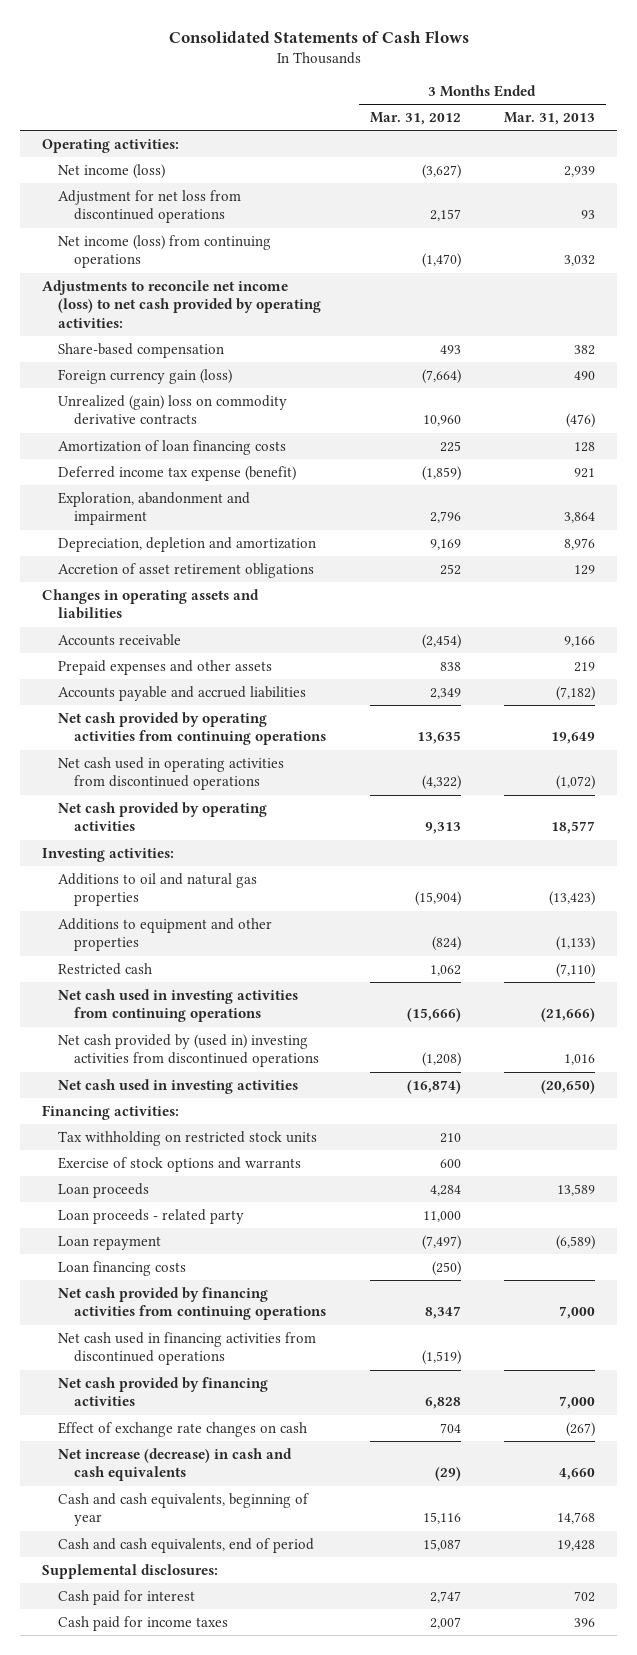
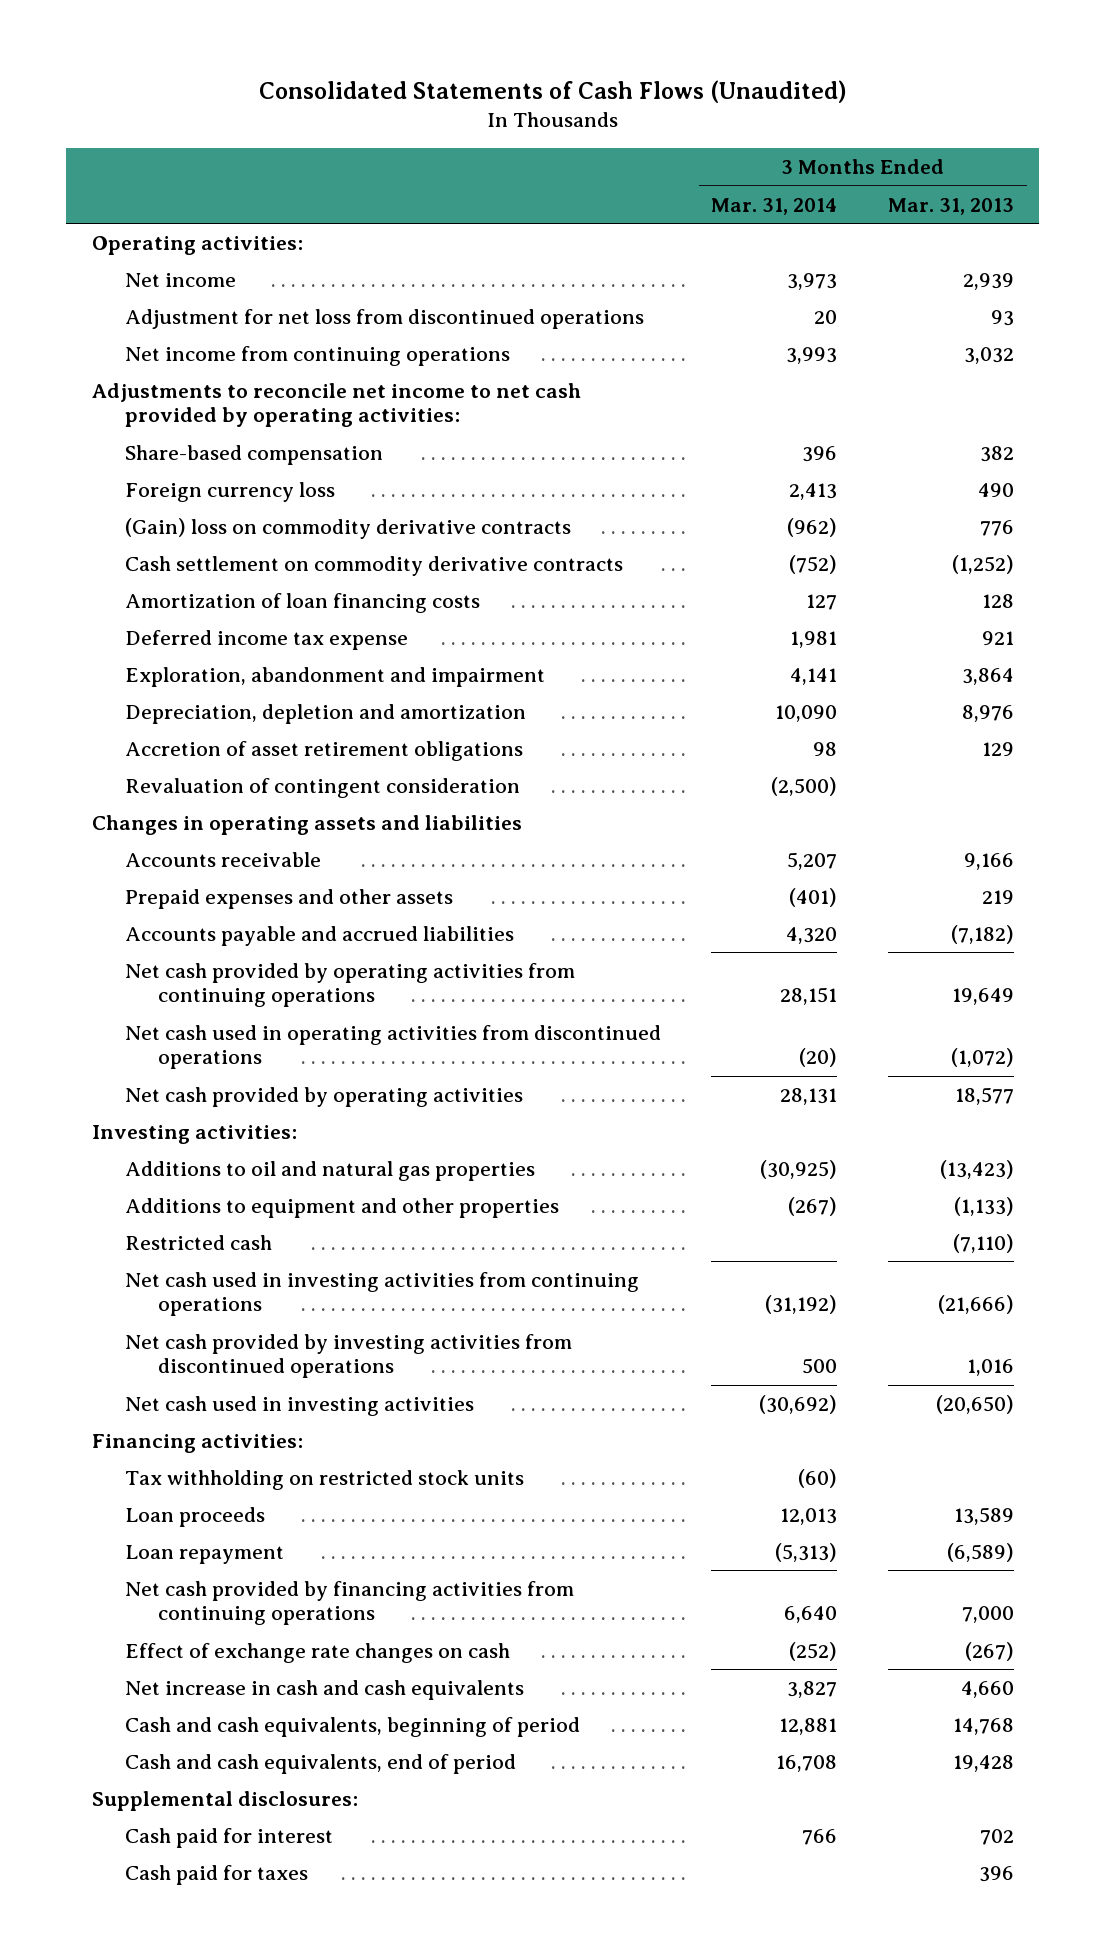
- Consolidated Statements of Cash Flows
+ Consolidated Statements of Cash Flows (Unaudited)
- | 3 Months Ended Mar. 31, 2012 | 3 Months Ended Mar. 31, 2013
+ | 3 Months Ended Mar. 31, 2014 | 3 Months Ended Mar. 31, 2013
- Net income (loss) | (3,627) | 2,939
+ Net income | 3,973 | 2,939
- Net income (loss) from continuing operations | (1,470) | 3,032
- Adjustments to reconcile net income (loss) to net cash provided by operating activities:
+ Net income from continuing operations | 3,993 | 3,032
+ Adjustments to reconcile net income to net cash provided by operating activities:
- Foreign currency gain (loss) | (7,664) | 490
- Unrealized (gain) loss on commodity derivative contracts | 10,960 | (476)
+ Foreign currency loss | 2,413 | 490
+ (Gain) loss on commodity derivative contracts | (962) | 776
+ Cash settlement on commodity derivative contracts | (752) | (1,252)
- Deferred income tax expense (benefit) | (1,859) | 921
+ Deferred income tax expense | 1,981 | 921
+ Revaluation of contingent consideration | (2,500) |
- Net cash provided by (used in) investing activities from discontinued operations | (1,208) | 1,016
+ Net cash provided by investing activities from discontinued operations | 500 | 1,016
- Exercise of stock options and warrants | 600 |
- Loan proceeds - related party | 11,000 |
- Loan financing costs | (250) |
- Net cash used in financing activities from discontinued operations | (1,519) |
- Net cash provided by financing activities | 6,828 | 7,000
- Net increase (decrease) in cash and cash equivalents | (29) | 4,660
- Cash and cash equivalents, beginning of year | 15,116 | 14,768
+ Net increase in cash and cash equivalents | 3,827 | 4,660
+ Cash and cash equivalents, beginning of period | 12,881 | 14,768
- Cash paid for income taxes | 2,007 | 396
+ Cash paid for taxes | | 396

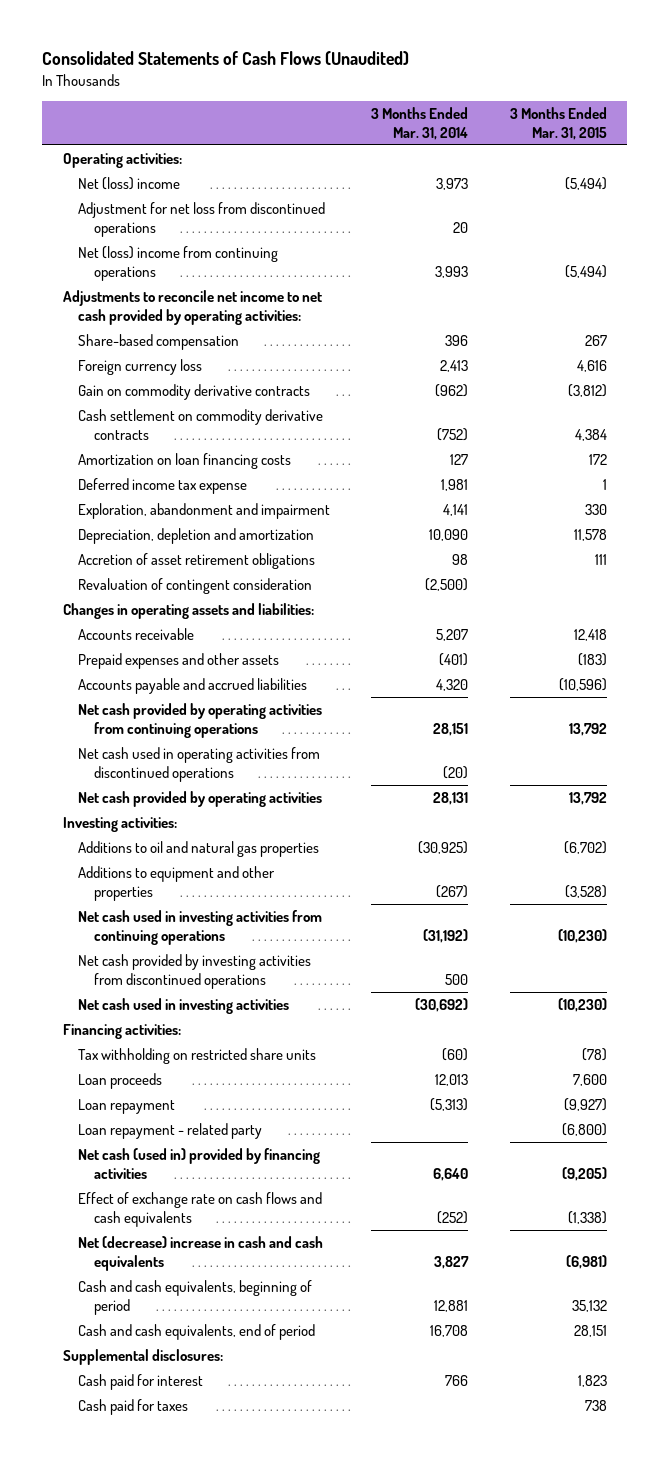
- | 3 Months Ended Mar. 31, 2014 | 3 Months Ended Mar. 31, 2013
+ | 3 Months Ended Mar. 31, 2014 | 3 Months Ended Mar. 31, 2015
- Net income | 3,973 | 2,939
+ Net (loss) income | 3,973 | (5,494)
- Net income from continuing operations | 3,993 | 3,032
+ Net (loss) income from continuing operations | 3,993 | (5,494)
- (Gain) loss on commodity derivative contracts | (962) | 776
+ Gain on commodity derivative contracts | (962) | (3,812)
- Amortization of loan financing costs | 127 | 128
+ Amortization on loan financing costs | 127 | 172
- Changes in operating assets and liabilities
+ Changes in operating assets and liabilities:
- Restricted cash | | (7,110)
- Tax withholding on restricted stock units | (60) |
+ Tax withholding on restricted share units | (60) | (78)
- Net cash provided by financing activities from continuing operations | 6,640 | 7,000
- Effect of exchange rate changes on cash | (252) | (267)
- Net increase in cash and cash equivalents | 3,827 | 4,660
+ Loan repayment - related party | | (6,800)
+ Net cash (used in) provided by financing activities | 6,640 | (9,205)
+ Effect of exchange rate on cash flows and cash equivalents | (252) | (1,338)
+ Net (decrease) increase in cash and cash equivalents | 3,827 | (6,981)

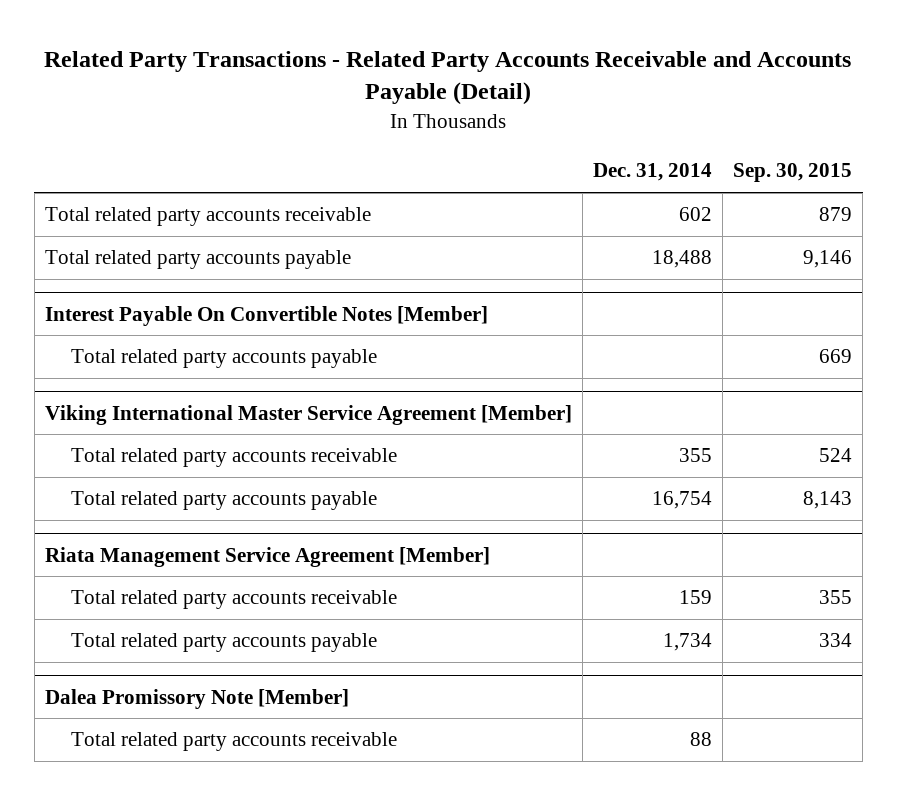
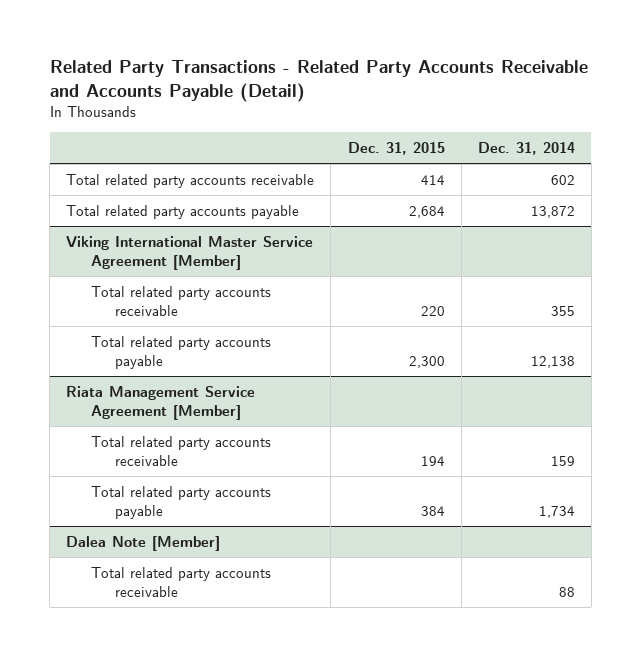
- | Dec. 31, 2014 | Sep. 30, 2015
+ | Dec. 31, 2015 | Dec. 31, 2014
- Total related party accounts payable | 18,488 | 9,146
- Interest Payable On Convertible Notes [Member]
- Total related party accounts payable | | 669
+ Total related party accounts payable | 2,684 | 13,872
@ Viking International Master Service Agreement [Member]
- Total related party accounts payable | 16,754 | 8,143
+ Total related party accounts payable | 2,300 | 12,138
- Dalea Promissory Note [Member]
+ Dalea Note [Member]

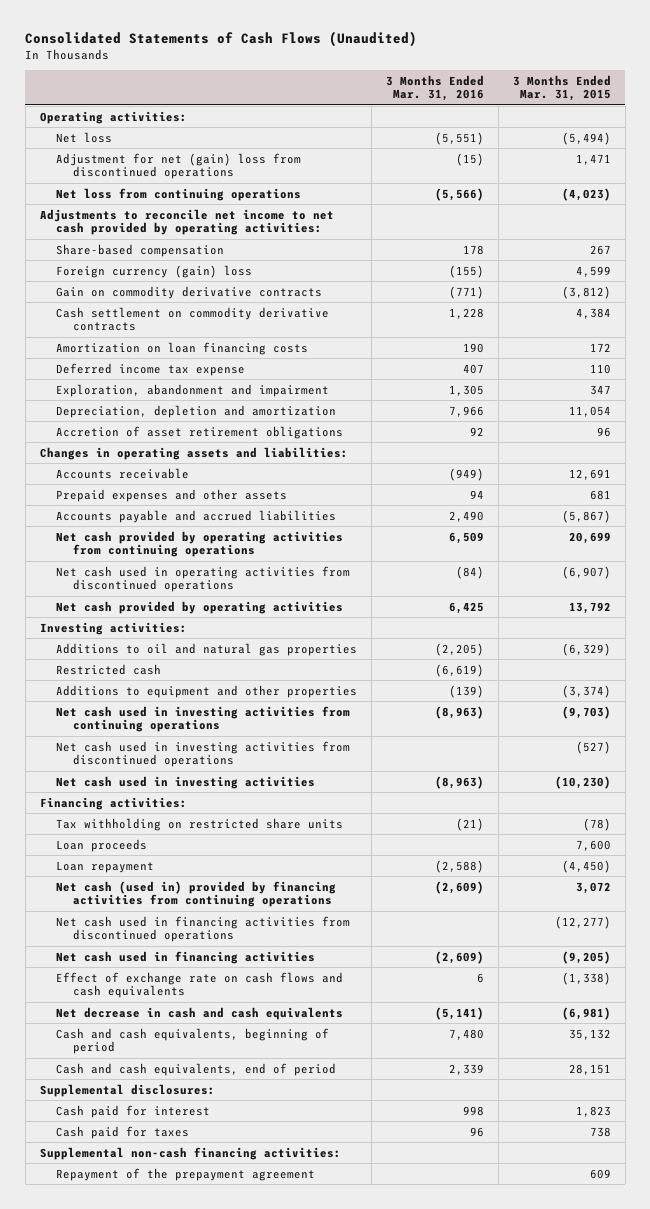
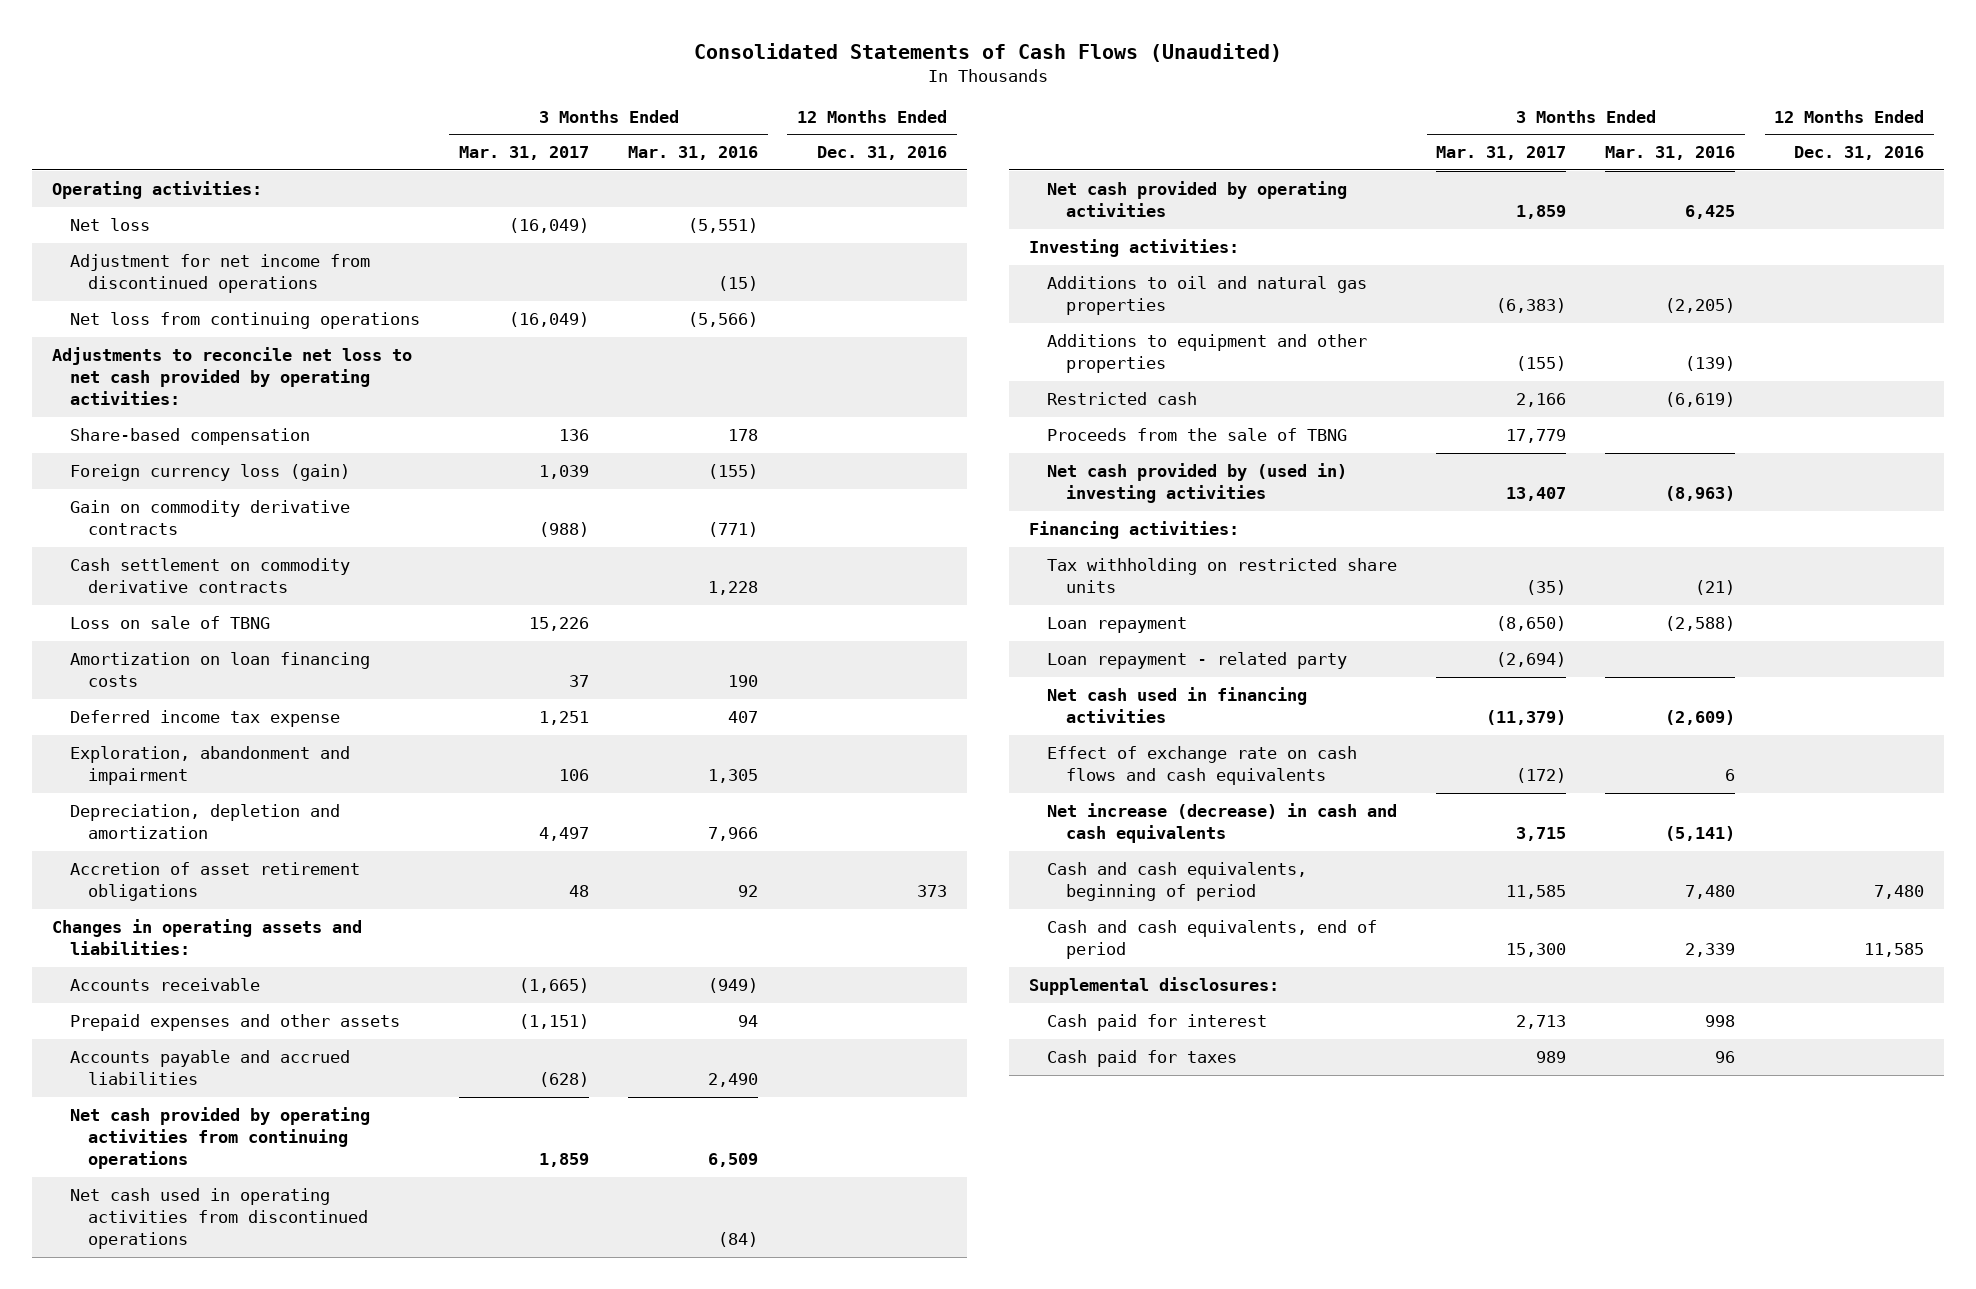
- | 3 Months Ended Mar. 31, 2016 | 3 Months Ended Mar. 31, 2015
+ | 3 Months Ended Mar. 31, 2017 | 3 Months Ended Mar. 31, 2016 | 12 Months Ended Dec. 31, 2016
- Adjustment for net (gain) loss from discontinued operations | (15) | 1,471
+ Adjustment for net income from discontinued operations | | (15) |
- Adjustments to reconcile net income to net cash provided by operating activities:
+ Adjustments to reconcile net loss to net cash provided by operating activities:
- Foreign currency (gain) loss | (155) | 4,599
+ Foreign currency loss (gain) | 1,039 | (155) |
+ Loss on sale of TBNG | 15,226 | |
- Net cash used in investing activities from continuing operations | (8,963) | (9,703)
- Net cash used in investing activities from discontinued operations | | (527)
- Net cash used in investing activities | (8,963) | (10,230)
moved down: Restricted cash | 2,166 | (6,619) |
+ Proceeds from the sale of TBNG | 17,779 | |
+ Net cash provided by (used in) investing activities | 13,407 | (8,963) |
- Loan proceeds | | 7,600
- Net cash (used in) provided by financing activities from continuing operations | (2,609) | 3,072
- Net cash used in financing activities from discontinued operations | | (12,277)
+ Loan repayment - related party | (2,694) | |
- Net decrease in cash and cash equivalents | (5,141) | (6,981)
+ Net increase (decrease) in cash and cash equivalents | 3,715 | (5,141) |
- Supplemental non-cash financing activities:
- Repayment of the prepayment agreement | | 609

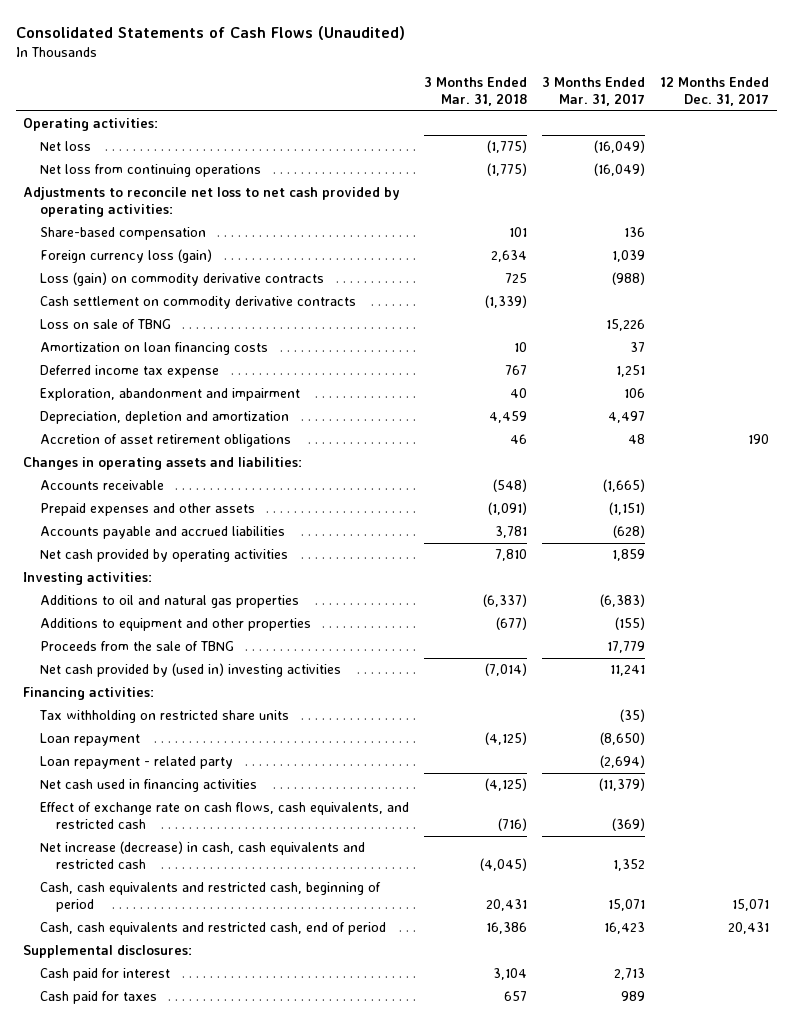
- | 3 Months Ended Mar. 31, 2017 | 3 Months Ended Mar. 31, 2016 | 12 Months Ended Dec. 31, 2016
+ | 3 Months Ended Mar. 31, 2018 | 3 Months Ended Mar. 31, 2017 | 12 Months Ended Dec. 31, 2017
- Adjustment for net income from discontinued operations | | (15) |
- Gain on commodity derivative contracts | (988) | (771) |
+ Loss (gain) on commodity derivative contracts | 725 | (988) |
- Net cash provided by operating activities from continuing operations | 1,859 | 6,509 |
- Net cash used in operating activities from discontinued operations | | (84) |
- Restricted cash | 2,166 | (6,619) |
- Net cash provided by (used in) investing activities | 13,407 | (8,963) |
+ Net cash provided by (used in) investing activities | (7,014) | 11,241 |
- Effect of exchange rate on cash flows and cash equivalents | (172) | 6 |
- Net increase (decrease) in cash and cash equivalents | 3,715 | (5,141) |
- Cash and cash equivalents, beginning of period | 11,585 | 7,480 | 7,480
- Cash and cash equivalents, end of period | 15,300 | 2,339 | 11,585
+ Effect of exchange rate on cash flows, cash equivalents, and restricted cash | (716) | (369) |
+ Net increase (decrease) in cash, cash equivalents and restricted cash | (4,045) | 1,352 |
+ Cash, cash equivalents and restricted cash, beginning of period | 20,431 | 15,071 | 15,071
+ Cash, cash equivalents and restricted cash, end of period | 16,386 | 16,423 | 20,431

